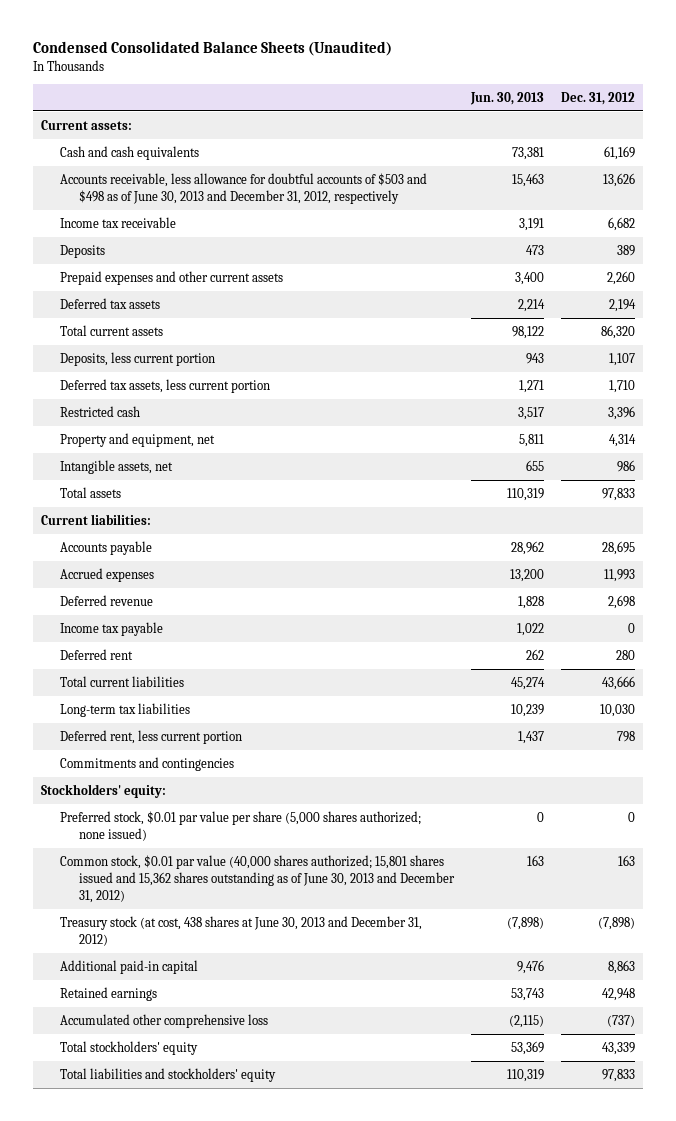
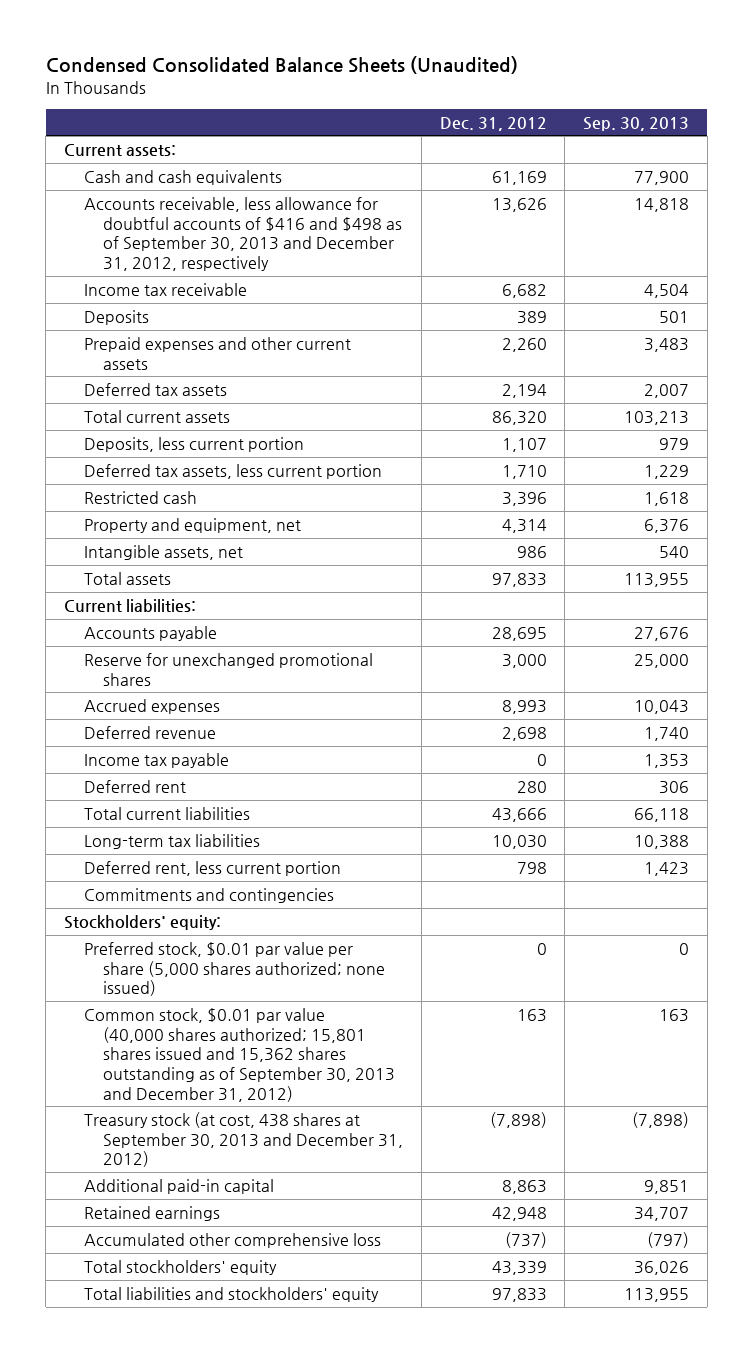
- | Jun. 30, 2013 | Dec. 31, 2012
+ | Dec. 31, 2012 | Sep. 30, 2013
- Accounts receivable, less allowance for doubtful accounts of $503 and $498 as of June 30, 2013 and December 31, 2012, respectively | 15,463 | 13,626
+ Accounts receivable, less allowance for doubtful accounts of $416 and $498 as of September 30, 2013 and December 31, 2012, respectively | 13,626 | 14,818
- Accrued expenses | 13,200 | 11,993
+ Reserve for unexchanged promotional shares | 3,000 | 25,000
+ Accrued expenses | 8,993 | 10,043
- Common stock, $0.01 par value (40,000 shares authorized; 15,801 shares issued and 15,362 shares outstanding as of June 30, 2013 and December 31, 2012) | 163 | 163
- Treasury stock (at cost, 438 shares at June 30, 2013 and December 31, 2012) | (7,898) | (7,898)
+ Common stock, $0.01 par value (40,000 shares authorized; 15,801 shares issued and 15,362 shares outstanding as of September 30, 2013 and December 31, 2012) | 163 | 163
+ Treasury stock (at cost, 438 shares at September 30, 2013 and December 31, 2012) | (7,898) | (7,898)

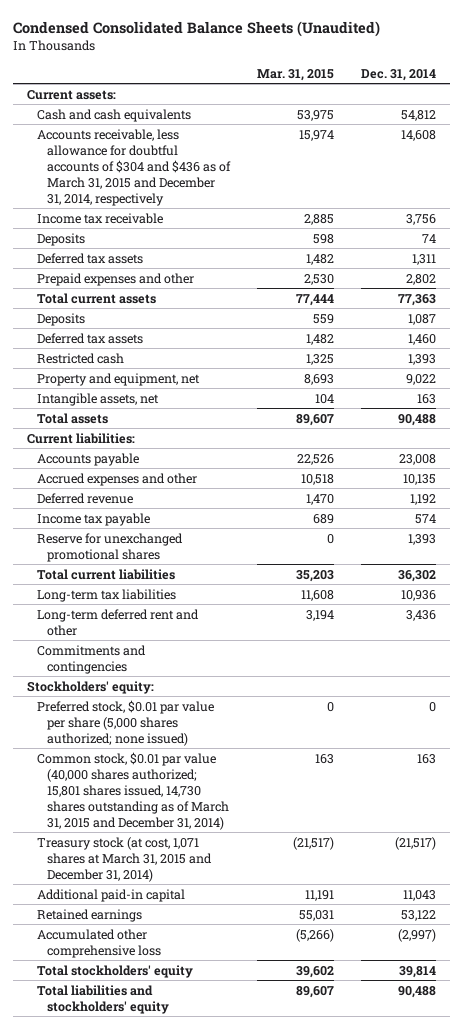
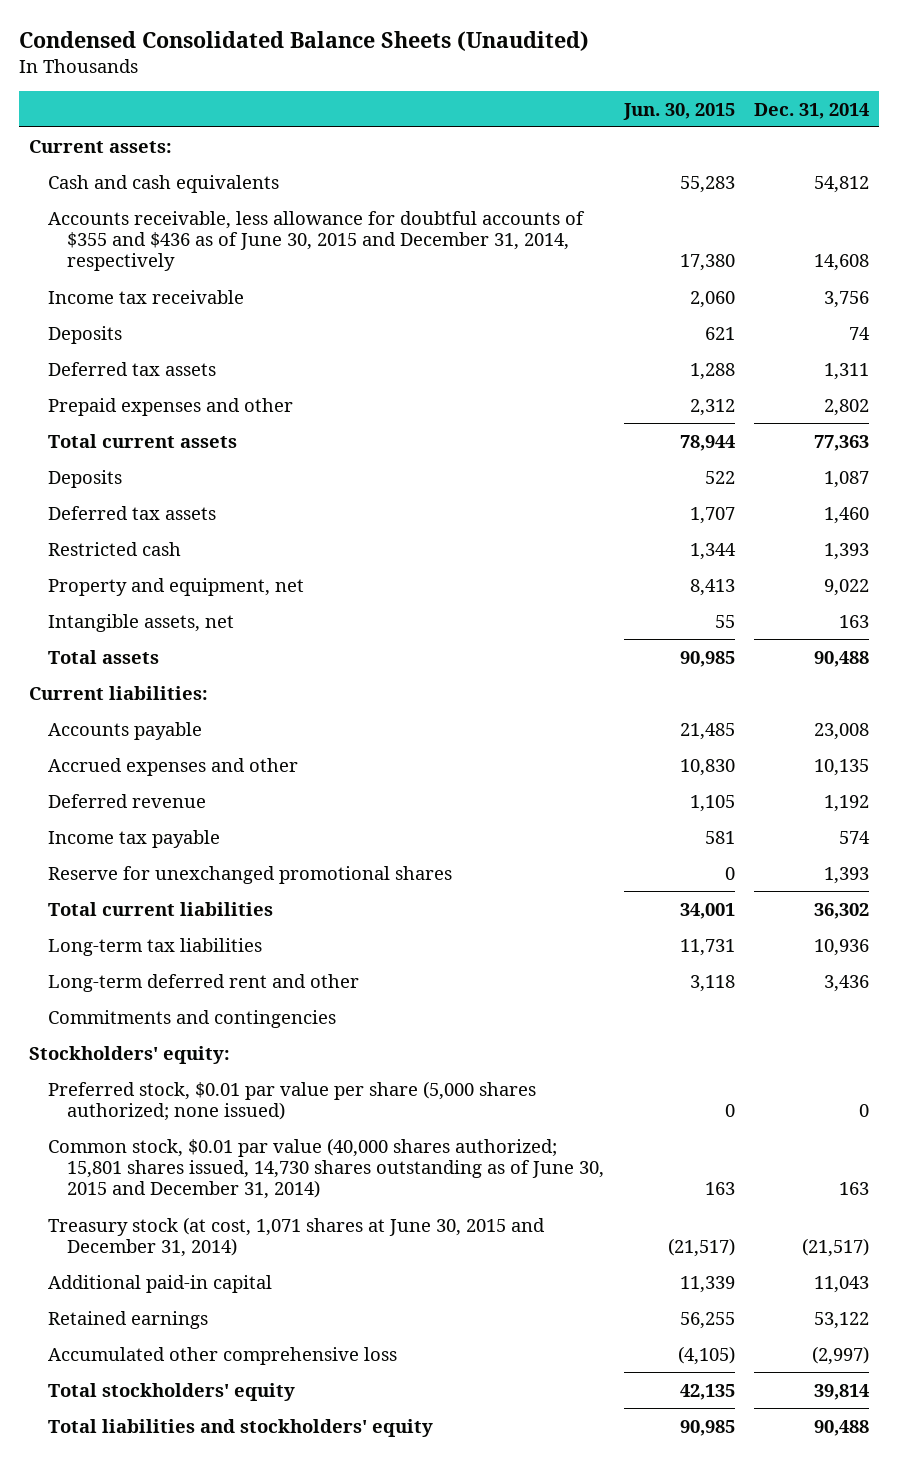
- | Mar. 31, 2015 | Dec. 31, 2014
+ | Jun. 30, 2015 | Dec. 31, 2014
- Accounts receivable, less allowance for doubtful accounts of $304 and $436 as of March 31, 2015 and December 31, 2014, respectively | 15,974 | 14,608
+ Accounts receivable, less allowance for doubtful accounts of $355 and $436 as of June 30, 2015 and December 31, 2014, respectively | 17,380 | 14,608
- Common stock, $0.01 par value (40,000 shares authorized; 15,801 shares issued, 14,730 shares outstanding as of March 31, 2015 and December 31, 2014) | 163 | 163
- Treasury stock (at cost, 1,071 shares at March 31, 2015 and December 31, 2014) | (21,517) | (21,517)
+ Common stock, $0.01 par value (40,000 shares authorized; 15,801 shares issued, 14,730 shares outstanding as of June 30, 2015 and December 31, 2014) | 163 | 163
+ Treasury stock (at cost, 1,071 shares at June 30, 2015 and December 31, 2014) | (21,517) | (21,517)

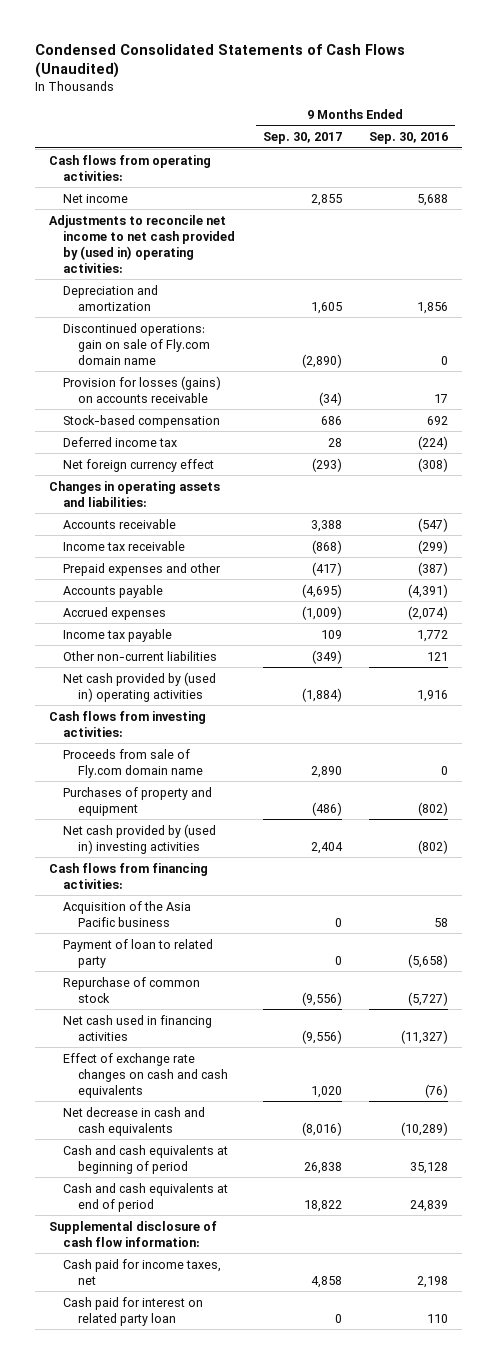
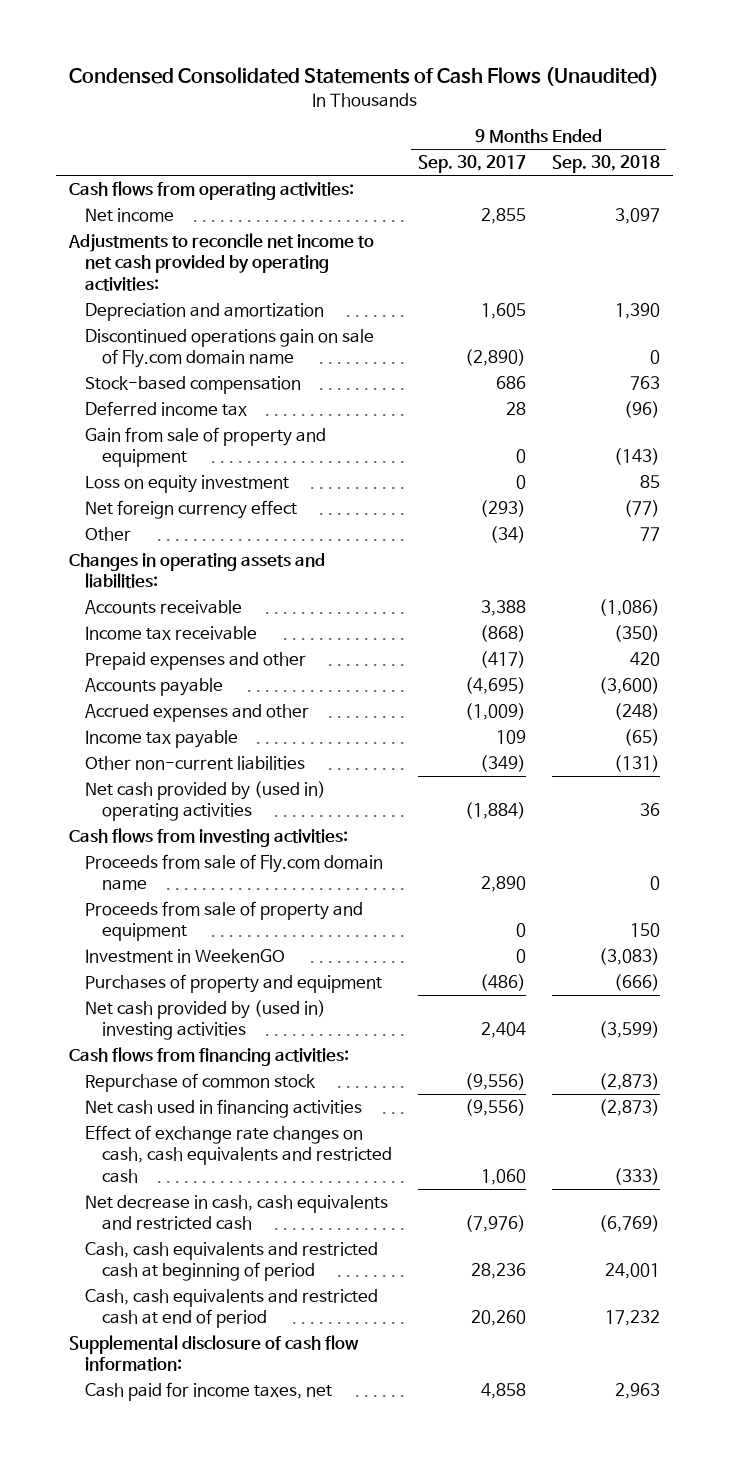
- | 9 Months Ended Sep. 30, 2017 | 9 Months Ended Sep. 30, 2016
+ | 9 Months Ended Sep. 30, 2017 | 9 Months Ended Sep. 30, 2018
- Adjustments to reconcile net income to net cash provided by (used in) operating activities:
+ Adjustments to reconcile net income to net cash provided by operating activities:
- Discontinued operations: gain on sale of Fly.com domain name | (2,890) | 0
- Provision for losses (gains) on accounts receivable | (34) | 17
+ Discontinued operations gain on sale of Fly.com domain name | (2,890) | 0
+ Gain from sale of property and equipment | 0 | (143)
+ Loss on equity investment | 0 | 85
+ Other | (34) | 77
- Accrued expenses | (1,009) | (2,074)
+ Accrued expenses and other | (1,009) | (248)
+ Proceeds from sale of property and equipment | 0 | 150
+ Investment in WeekenGO | 0 | (3,083)
- Acquisition of the Asia Pacific business | 0 | 58
- Payment of loan to related party | 0 | (5,658)
- Effect of exchange rate changes on cash and cash equivalents | 1,020 | (76)
- Net decrease in cash and cash equivalents | (8,016) | (10,289)
- Cash and cash equivalents at beginning of period | 26,838 | 35,128
- Cash and cash equivalents at end of period | 18,822 | 24,839
+ Effect of exchange rate changes on cash, cash equivalents and restricted cash | 1,060 | (333)
+ Net decrease in cash, cash equivalents and restricted cash | (7,976) | (6,769)
+ Cash, cash equivalents and restricted cash at beginning of period | 28,236 | 24,001
+ Cash, cash equivalents and restricted cash at end of period | 20,260 | 17,232
- Cash paid for interest on related party loan | 0 | 110

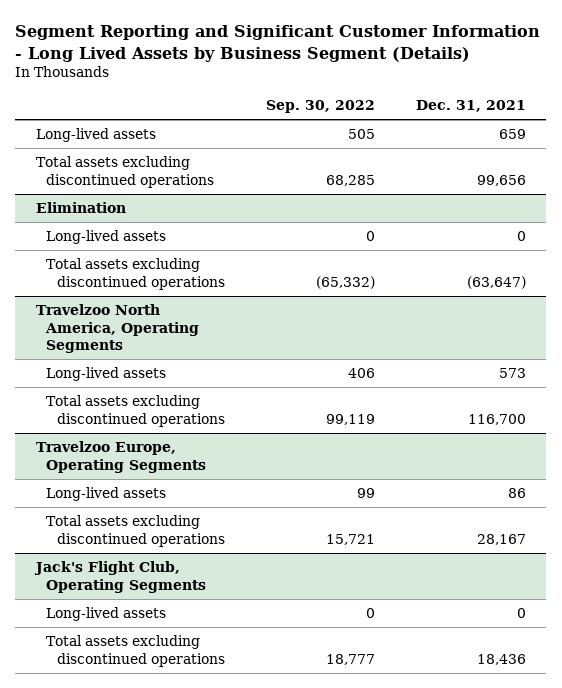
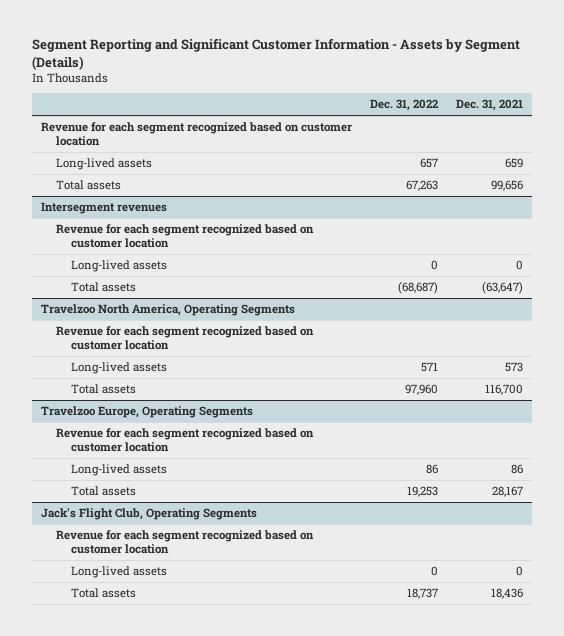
- Segment Reporting and Significant Customer Information - Long Lived Assets by Business Segment (Details)
+ Segment Reporting and Significant Customer Information - Assets by Segment (Details)
- | Sep. 30, 2022 | Dec. 31, 2021
+ | Dec. 31, 2022 | Dec. 31, 2021
+ Revenue for each segment recognized based on customer location
- Total assets excluding discontinued operations | 68,285 | 99,656
- Elimination
+ Total assets | 67,263 | 99,656
+ Intersegment revenues
+ Revenue for each segment recognized based on customer location
- Total assets excluding discontinued operations | (65,332) | (63,647)
+ Total assets | (68,687) | (63,647)
@ Travelzoo North America, Operating Segments
+ Revenue for each segment recognized based on customer location
- Total assets excluding discontinued operations | 99,119 | 116,700
+ Total assets | 97,960 | 116,700
@ Travelzoo Europe, Operating Segments
+ Revenue for each segment recognized based on customer location
- Total assets excluding discontinued operations | 15,721 | 28,167
+ Total assets | 19,253 | 28,167
@ Jack's Flight Club, Operating Segments
+ Revenue for each segment recognized based on customer location
- Total assets excluding discontinued operations | 18,777 | 18,436
+ Total assets | 18,737 | 18,436

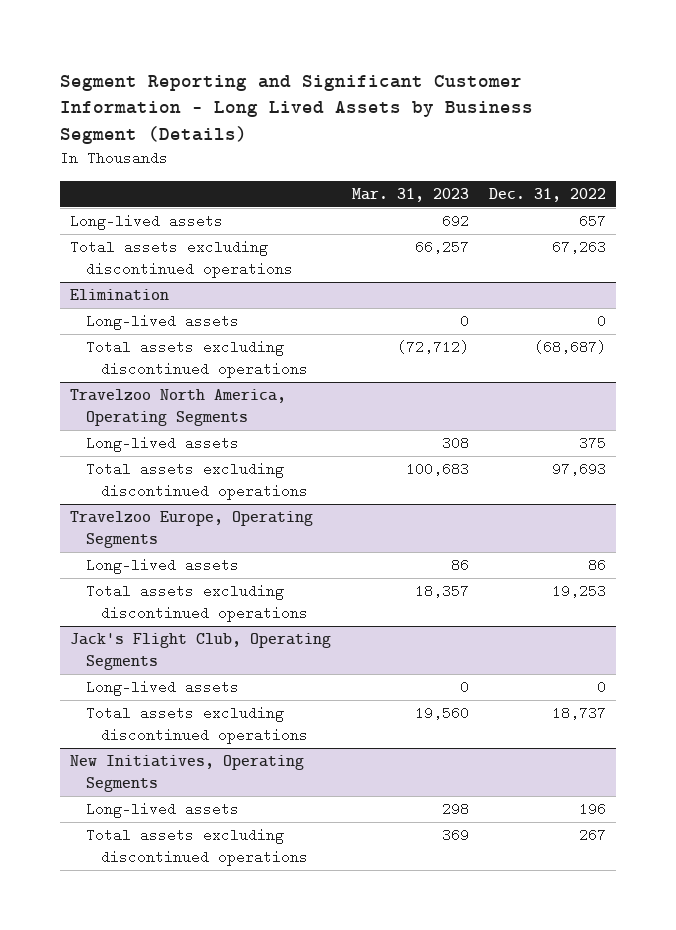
- Segment Reporting and Significant Customer Information - Assets by Segment (Details)
+ Segment Reporting and Significant Customer Information - Long Lived Assets by Business Segment (Details)
- | Dec. 31, 2022 | Dec. 31, 2021
+ | Mar. 31, 2023 | Dec. 31, 2022
- Revenue for each segment recognized based on customer location
- Total assets | 67,263 | 99,656
- Intersegment revenues
- Revenue for each segment recognized based on customer location
+ Total assets excluding discontinued operations | 66,257 | 67,263
+ Elimination
- Total assets | (68,687) | (63,647)
+ Total assets excluding discontinued operations | (72,712) | (68,687)
@ Travelzoo North America, Operating Segments
- Revenue for each segment recognized based on customer location
- Long-lived assets | 571 | 573
- Total assets | 97,960 | 116,700
+ Long-lived assets | 308 | 375
+ Total assets excluding discontinued operations | 100,683 | 97,693
@ Travelzoo Europe, Operating Segments
- Revenue for each segment recognized based on customer location
- Total assets | 19,253 | 28,167
+ Total assets excluding discontinued operations | 18,357 | 19,253
@ Jack's Flight Club, Operating Segments
- Revenue for each segment recognized based on customer location
- Total assets | 18,737 | 18,436
+ Total assets excluding discontinued operations | 19,560 | 18,737
+ New Initiatives, Operating Segments
+ Long-lived assets | 298 | 196
+ Total assets excluding discontinued operations | 369 | 267

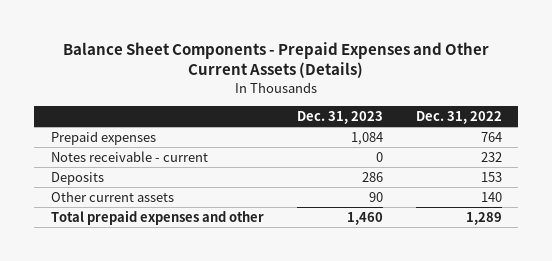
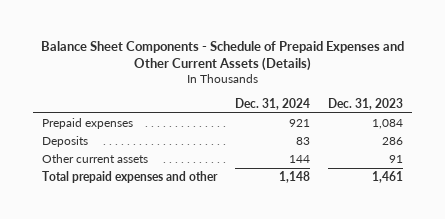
- Balance Sheet Components - Prepaid Expenses and Other Current Assets (Details)
+ Balance Sheet Components - Schedule of Prepaid Expenses and Other Current Assets (Details)
- | Dec. 31, 2023 | Dec. 31, 2022
+ | Dec. 31, 2024 | Dec. 31, 2023
- Notes receivable - current | 0 | 232
- Other current assets | 90 | 140
- Total prepaid expenses and other | 1,460 | 1,289
+ Other current assets | 144 | 91
+ Total prepaid expenses and other | 1,148 | 1,461

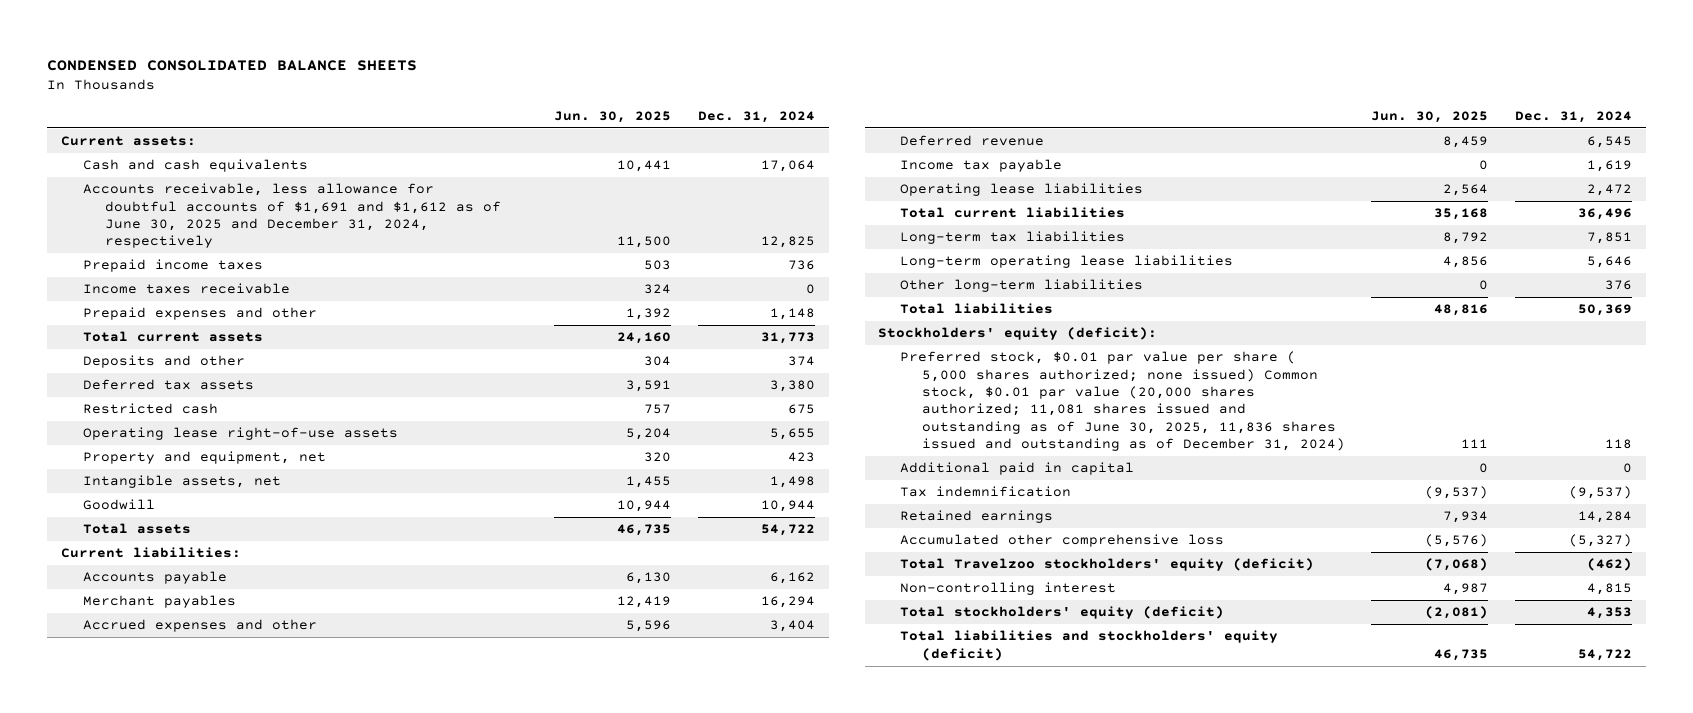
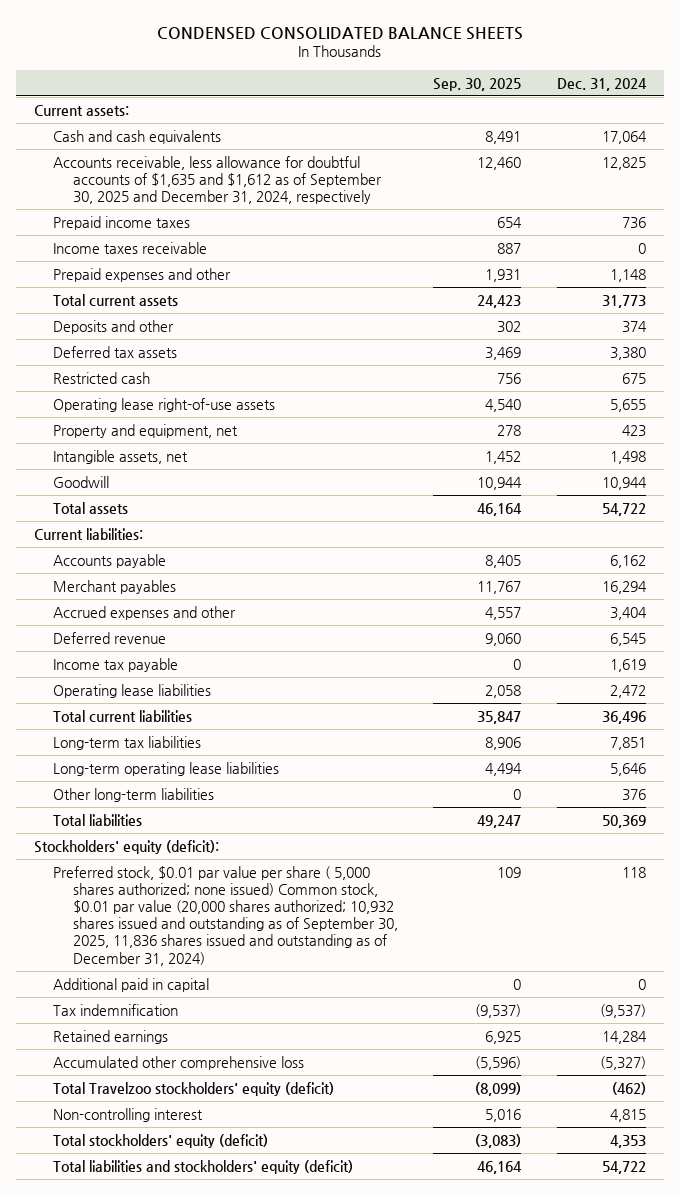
- | Jun. 30, 2025 | Dec. 31, 2024
+ | Sep. 30, 2025 | Dec. 31, 2024
- Accounts receivable, less allowance for doubtful accounts of $1,691 and $1,612 as of June 30, 2025 and December 31, 2024, respectively | 11,500 | 12,825
+ Accounts receivable, less allowance for doubtful accounts of $1,635 and $1,612 as of September 30, 2025 and December 31, 2024, respectively | 12,460 | 12,825
- Preferred stock, $0.01 par value per share ( 5,000 shares authorized; none issued) Common stock, $0.01 par value (20,000 shares authorized; 11,081 shares issued and outstanding as of June 30, 2025, 11,836 shares issued and outstanding as of December 31, 2024) | 111 | 118
+ Preferred stock, $0.01 par value per share ( 5,000 shares authorized; none issued) Common stock, $0.01 par value (20,000 shares authorized; 10,932 shares issued and outstanding as of September 30, 2025, 11,836 shares issued and outstanding as of December 31, 2024) | 109 | 118

